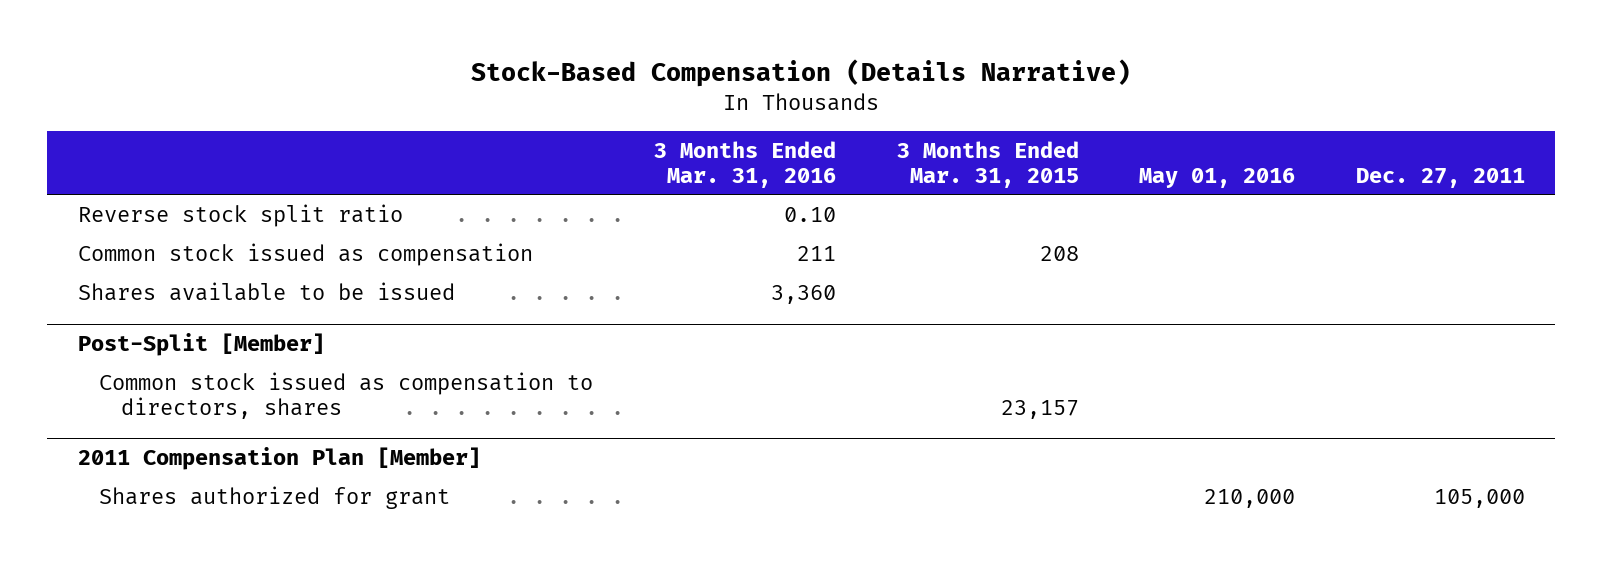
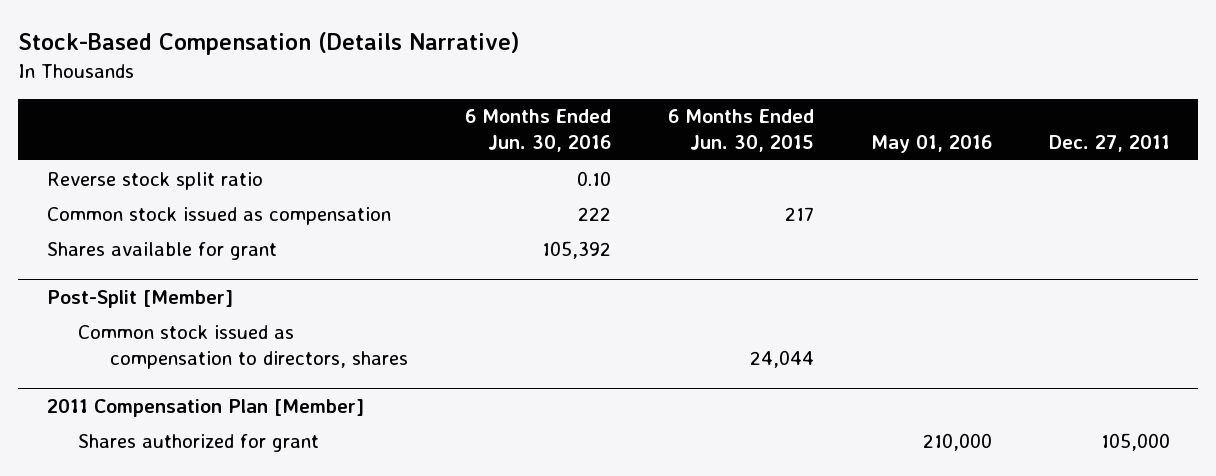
- | 3 Months Ended Mar. 31, 2016 | 3 Months Ended Mar. 31, 2015 | May 01, 2016 | Dec. 27, 2011
+ | 6 Months Ended Jun. 30, 2016 | 6 Months Ended Jun. 30, 2015 | May 01, 2016 | Dec. 27, 2011
- Shares available to be issued | 3,360 | | |
+ Shares available for grant | 105,392 | | |

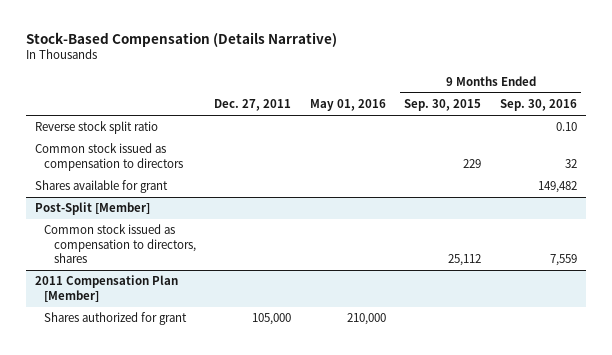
- | 6 Months Ended Jun. 30, 2016 | 6 Months Ended Jun. 30, 2015 | May 01, 2016 | Dec. 27, 2011
+ | Dec. 27, 2011 | May 01, 2016 | 9 Months Ended Sep. 30, 2015 | 9 Months Ended Sep. 30, 2016
- Common stock issued as compensation | 222 | 217 | |
+ Common stock issued as compensation to directors | | | 229 | 32

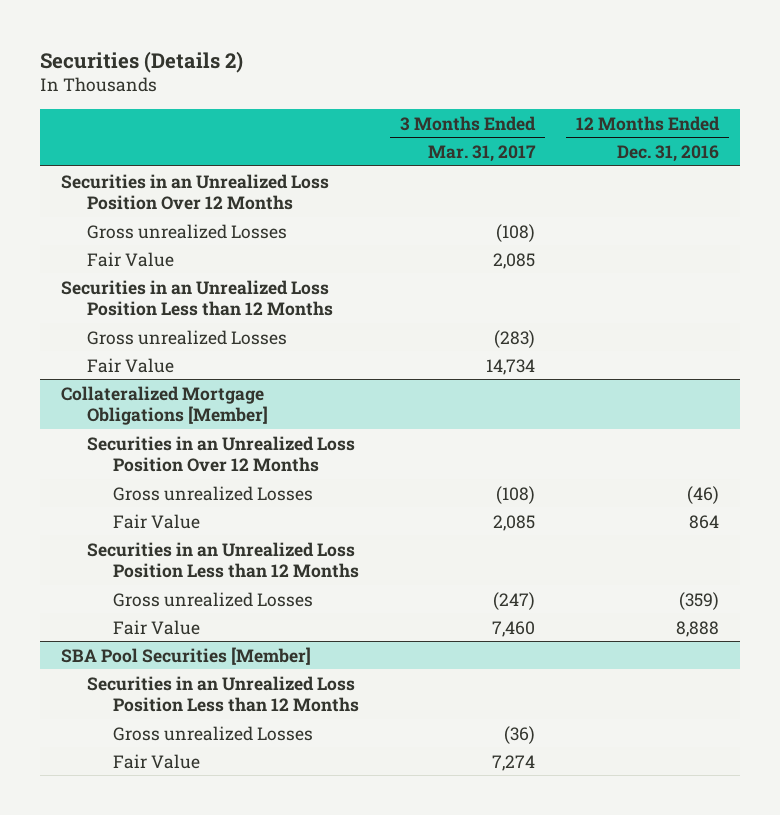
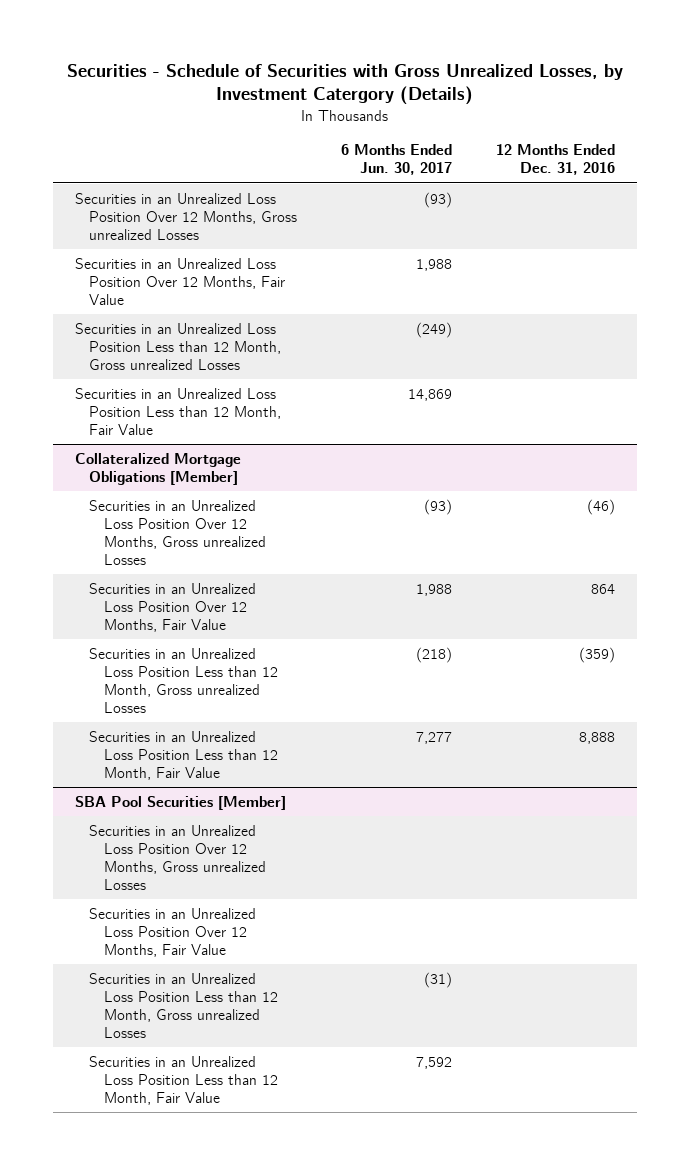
- Securities (Details 2)
+ Securities - Schedule of Securities with Gross Unrealized Losses, by Investment Catergory (Details)
- | 3 Months Ended Mar. 31, 2017 | 12 Months Ended Dec. 31, 2016
+ | 6 Months Ended Jun. 30, 2017 | 12 Months Ended Dec. 31, 2016
- Securities in an Unrealized Loss Position Over 12 Months
- Gross unrealized Losses | (108) |
- Fair Value | 2,085 |
- Securities in an Unrealized Loss Position Less than 12 Months
- Gross unrealized Losses | (283) |
- Fair Value | 14,734 |
+ Securities in an Unrealized Loss Position Over 12 Months, Gross unrealized Losses | (93) |
+ Securities in an Unrealized Loss Position Over 12 Months, Fair Value | 1,988 |
+ Securities in an Unrealized Loss Position Less than 12 Month, Gross unrealized Losses | (249) |
+ Securities in an Unrealized Loss Position Less than 12 Month, Fair Value | 14,869 |
@ Collateralized Mortgage Obligations [Member]
- Securities in an Unrealized Loss Position Over 12 Months
- Gross unrealized Losses | (108) | (46)
- Fair Value | 2,085 | 864
- Securities in an Unrealized Loss Position Less than 12 Months
- Gross unrealized Losses | (247) | (359)
- Fair Value | 7,460 | 8,888
+ Securities in an Unrealized Loss Position Over 12 Months, Gross unrealized Losses | (93) | (46)
+ Securities in an Unrealized Loss Position Over 12 Months, Fair Value | 1,988 | 864
+ Securities in an Unrealized Loss Position Less than 12 Month, Gross unrealized Losses | (218) | (359)
+ Securities in an Unrealized Loss Position Less than 12 Month, Fair Value | 7,277 | 8,888
@ SBA Pool Securities [Member]
- Securities in an Unrealized Loss Position Less than 12 Months
- Gross unrealized Losses | (36) |
- Fair Value | 7,274 |
+ Securities in an Unrealized Loss Position Over 12 Months, Gross unrealized Losses
+ Securities in an Unrealized Loss Position Over 12 Months, Fair Value
+ Securities in an Unrealized Loss Position Less than 12 Month, Gross unrealized Losses | (31) |
+ Securities in an Unrealized Loss Position Less than 12 Month, Fair Value | 7,592 |

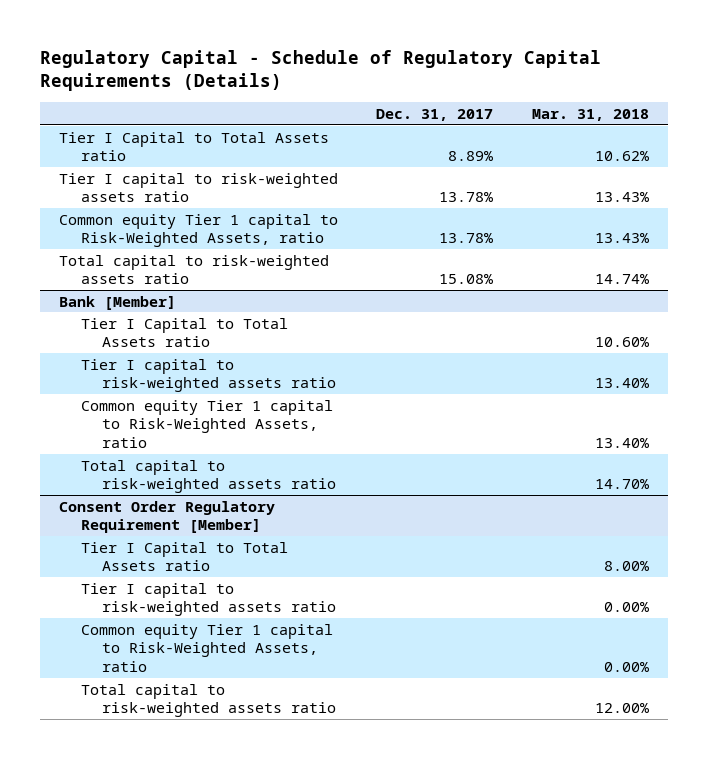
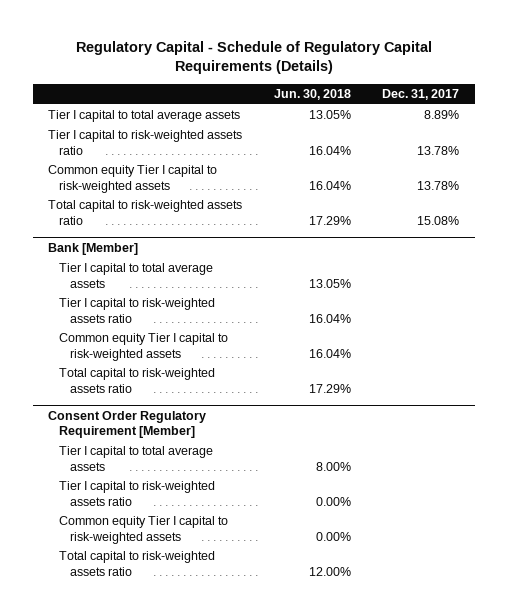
- | Dec. 31, 2017 | Mar. 31, 2018
+ | Jun. 30, 2018 | Dec. 31, 2017
- Tier I Capital to Total Assets ratio | 8.89% | 10.62%
+ Tier I capital to total average assets | 13.05% | 8.89%
- Common equity Tier 1 capital to Risk-Weighted Assets, ratio | 13.78% | 13.43%
+ Common equity Tier I capital to risk-weighted assets | 16.04% | 13.78%
@ Bank [Member]
- Tier I Capital to Total Assets ratio | | 10.60%
+ Tier I capital to total average assets | 13.05% |
- Common equity Tier 1 capital to Risk-Weighted Assets, ratio | | 13.40%
+ Common equity Tier I capital to risk-weighted assets | 16.04% |
@ Consent Order Regulatory Requirement [Member]
- Tier I Capital to Total Assets ratio | | 8.00%
+ Tier I capital to total average assets | 8.00% |
- Common equity Tier 1 capital to Risk-Weighted Assets, ratio | | 0.00%
+ Common equity Tier I capital to risk-weighted assets | 0.00% |

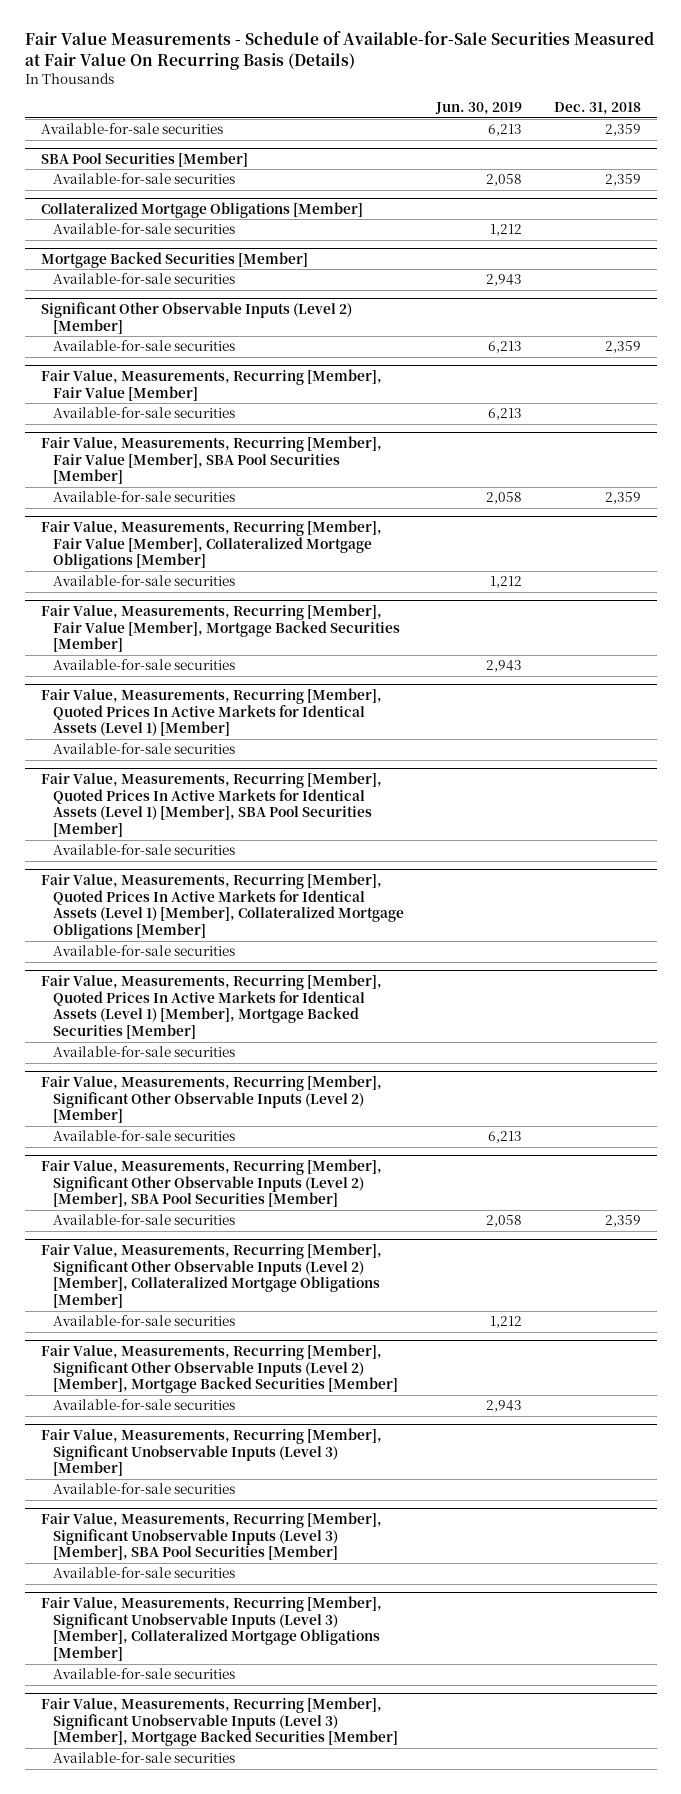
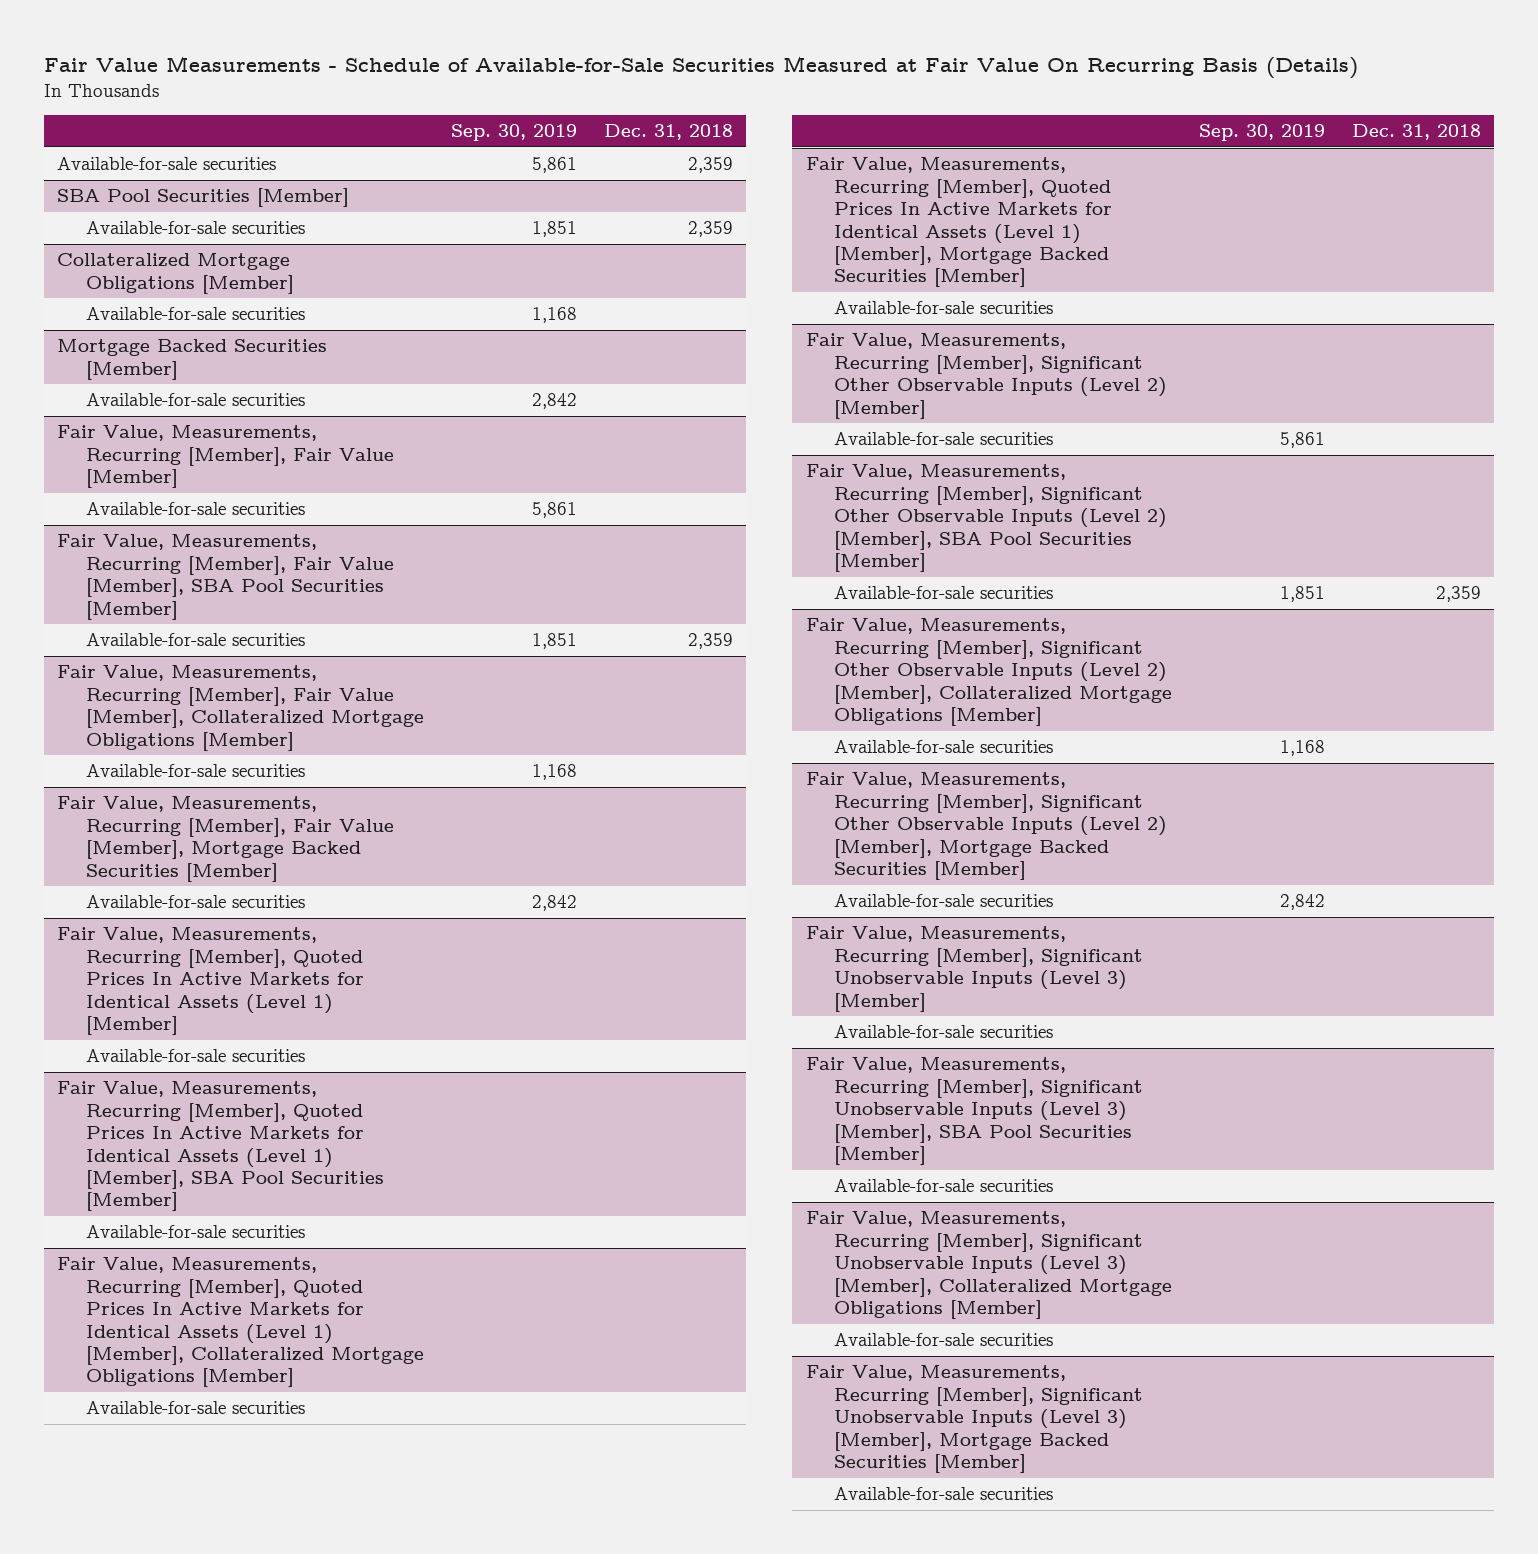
- | Jun. 30, 2019 | Dec. 31, 2018
+ | Sep. 30, 2019 | Dec. 31, 2018
- Significant Other Observable Inputs (Level 2) [Member]
- Available-for-sale securities | 6,213 | 2,359

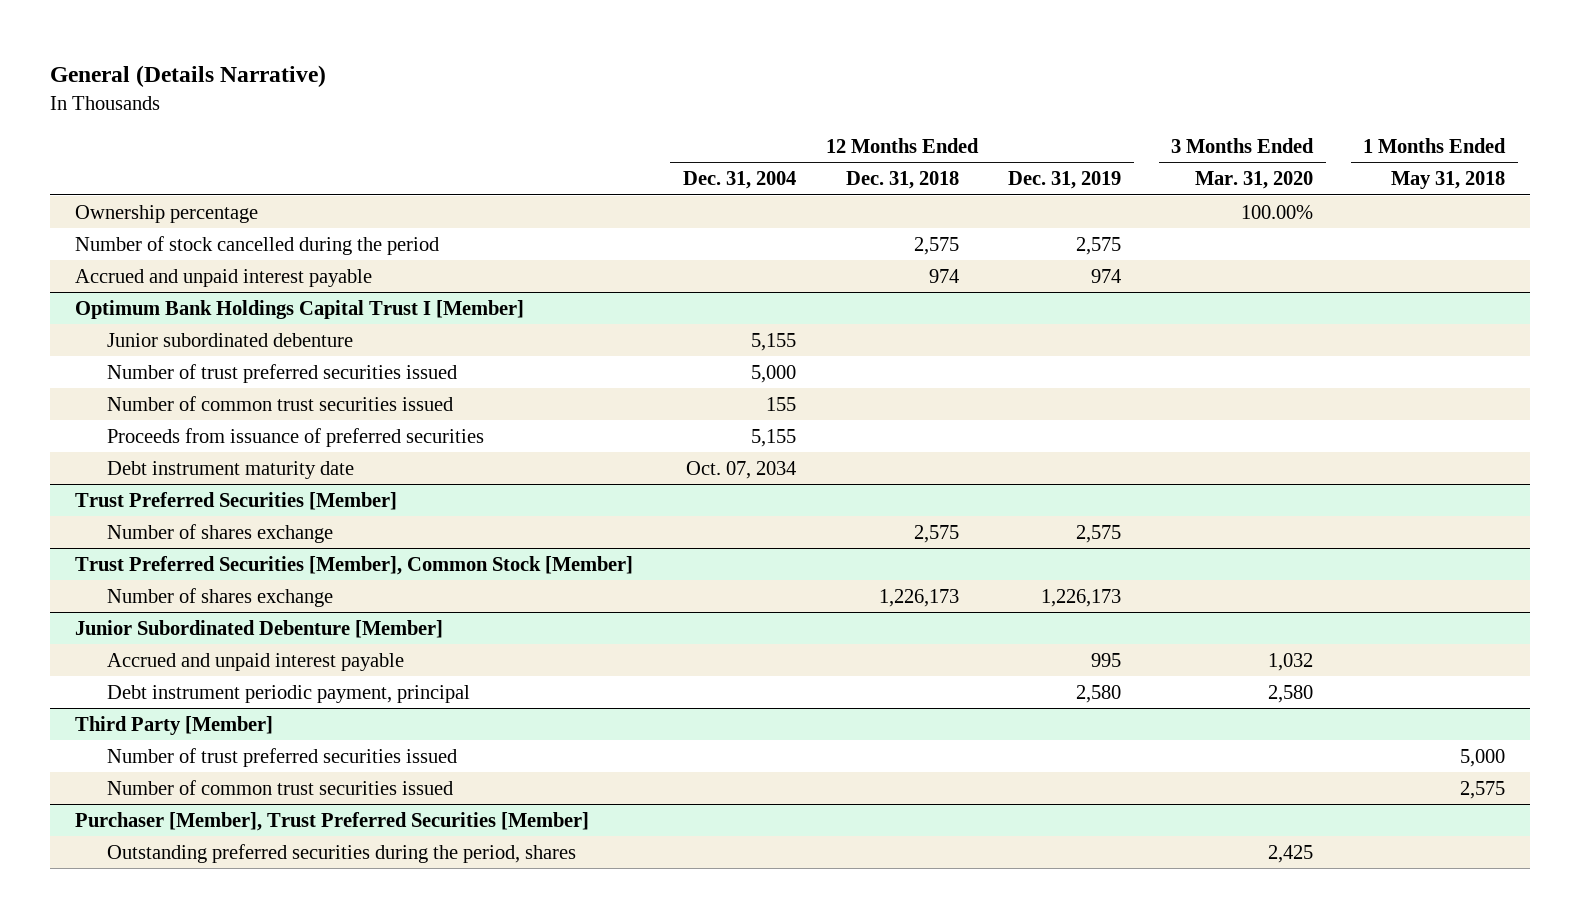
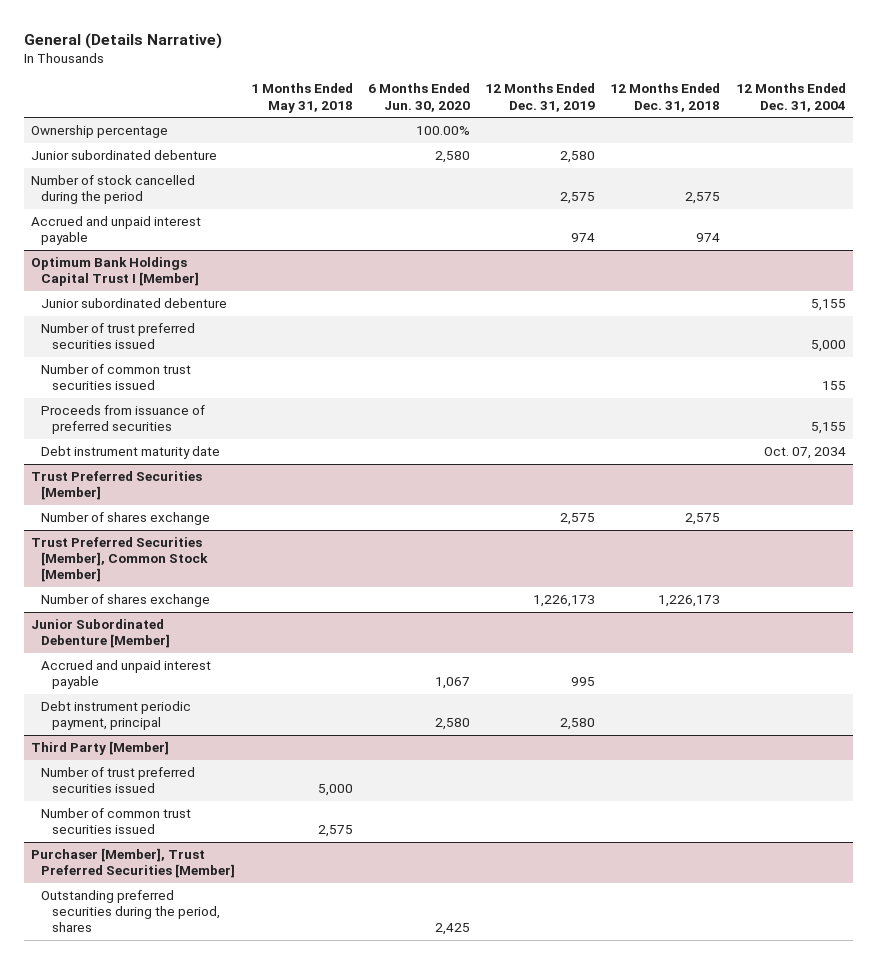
- | 12 Months Ended Dec. 31, 2004 | 12 Months Ended Dec. 31, 2018 | 12 Months Ended Dec. 31, 2019 | 3 Months Ended Mar. 31, 2020 | 1 Months Ended May 31, 2018
+ | 1 Months Ended May 31, 2018 | 6 Months Ended Jun. 30, 2020 | 12 Months Ended Dec. 31, 2019 | 12 Months Ended Dec. 31, 2018 | 12 Months Ended Dec. 31, 2004
+ Junior subordinated debenture | | 2,580 | 2,580 | |

